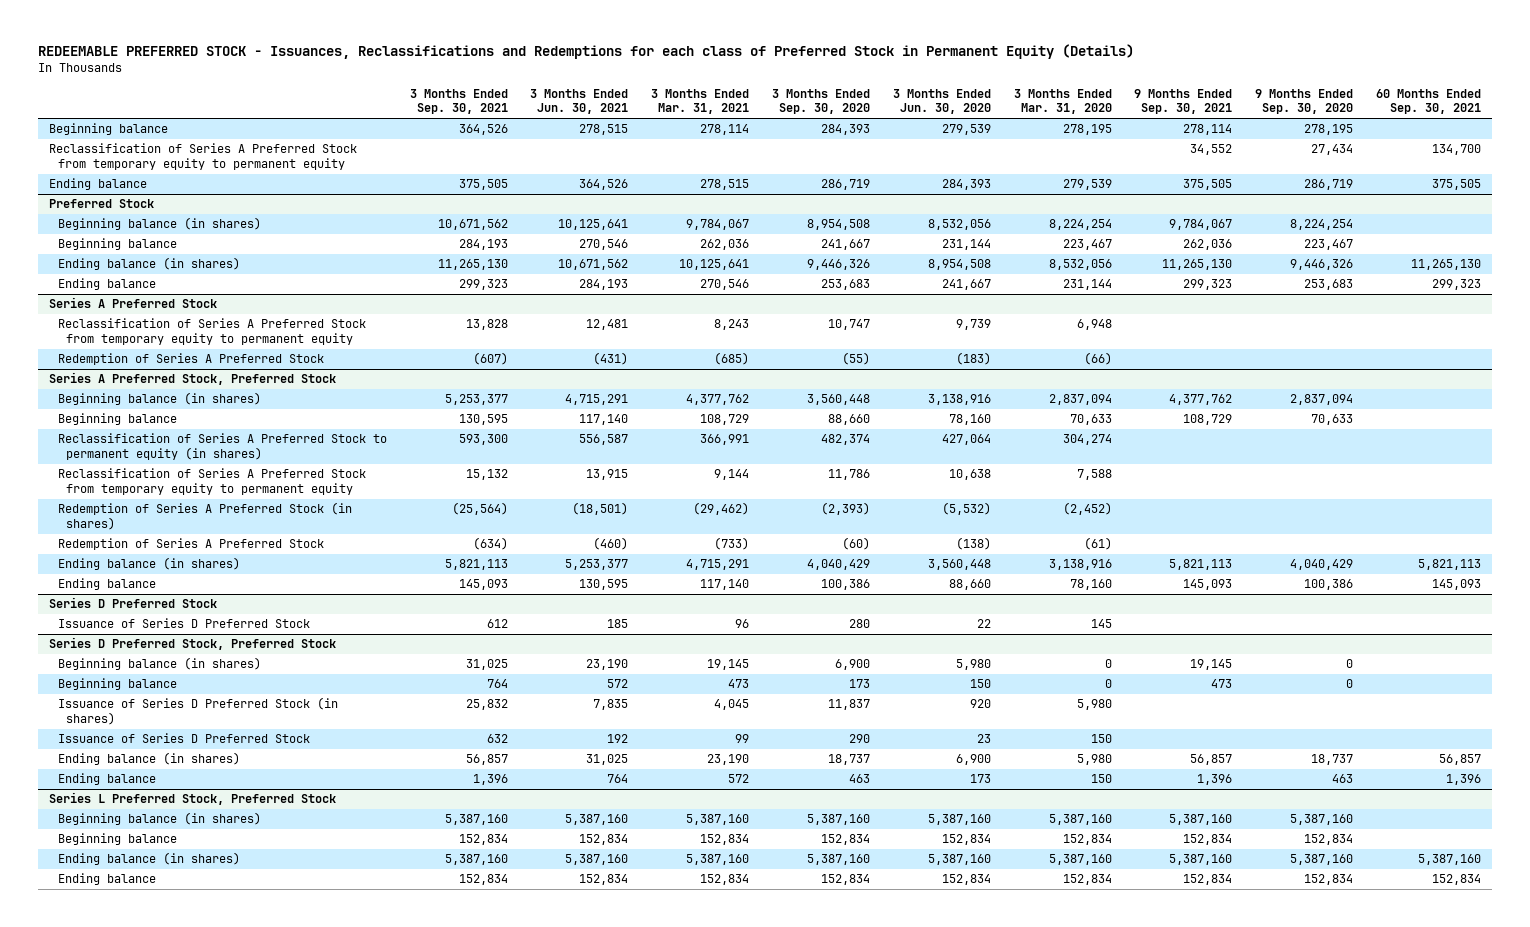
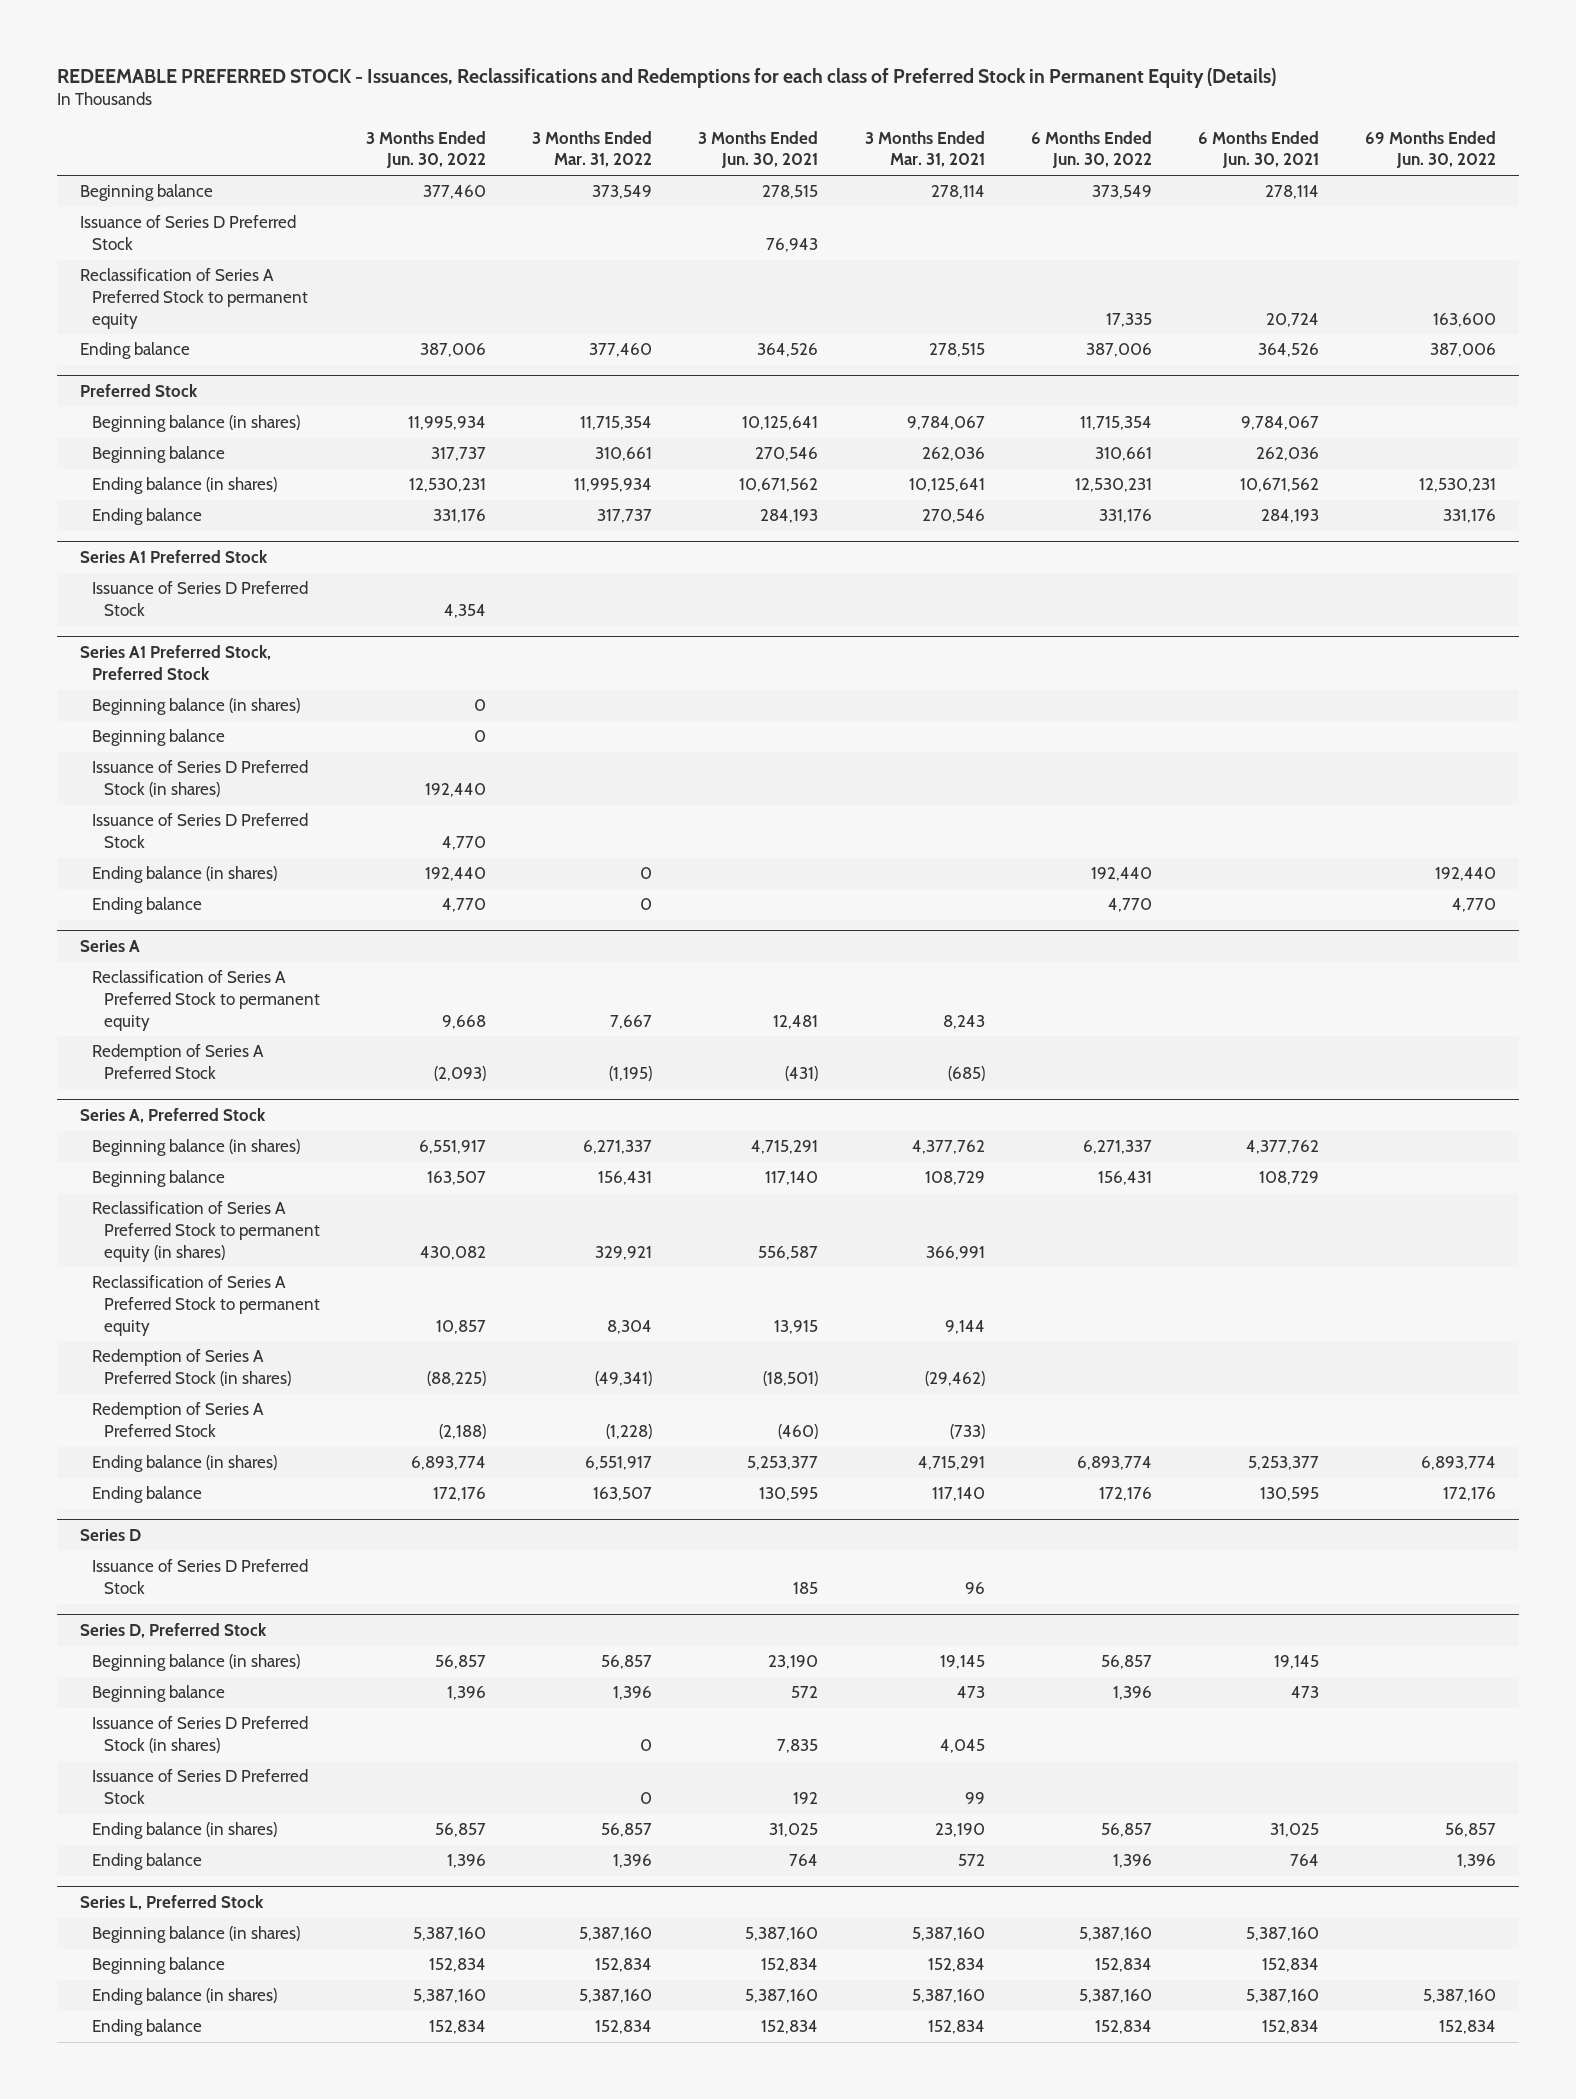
- | 3 Months Ended Sep. 30, 2021 | 3 Months Ended Jun. 30, 2021 | 3 Months Ended Mar. 31, 2021 | 3 Months Ended Sep. 30, 2020 | 3 Months Ended Jun. 30, 2020 | 3 Months Ended Mar. 31, 2020 | 9 Months Ended Sep. 30, 2021 | 9 Months Ended Sep. 30, 2020 | 60 Months Ended Sep. 30, 2021
+ | 3 Months Ended Jun. 30, 2022 | 3 Months Ended Mar. 31, 2022 | 3 Months Ended Jun. 30, 2021 | 3 Months Ended Mar. 31, 2021 | 6 Months Ended Jun. 30, 2022 | 6 Months Ended Jun. 30, 2021 | 69 Months Ended Jun. 30, 2022
- Reclassification of Series A Preferred Stock from temporary equity to permanent equity | | | | | | | 34,552 | 27,434 | 134,700
+ Issuance of Series D Preferred Stock | | | 76,943 | | | |
+ Reclassification of Series A Preferred Stock to permanent equity | | | | | 17,335 | 20,724 | 163,600
- Series A Preferred Stock
- Reclassification of Series A Preferred Stock from temporary equity to permanent equity | 13,828 | 12,481 | 8,243 | 10,747 | 9,739 | 6,948 | | |
+ Series A1 Preferred Stock
+ Issuance of Series D Preferred Stock | 4,354 | | | | | |
+ Series A1 Preferred Stock, Preferred Stock
+ Beginning balance (in shares) | 0 | | | | | |
+ Beginning balance | 0 | | | | | |
+ Issuance of Series D Preferred Stock (in shares) | 192,440 | | | | | |
+ Issuance of Series D Preferred Stock | 4,770 | | | | | |
+ Ending balance (in shares) | 192,440 | 0 | | | 192,440 | | 192,440
+ Ending balance | 4,770 | 0 | | | 4,770 | | 4,770
+ Series A
+ Reclassification of Series A Preferred Stock to permanent equity | 9,668 | 7,667 | 12,481 | 8,243 | | |
- Series A Preferred Stock, Preferred Stock
+ Series A, Preferred Stock
- Reclassification of Series A Preferred Stock from temporary equity to permanent equity | 15,132 | 13,915 | 9,144 | 11,786 | 10,638 | 7,588 | | |
+ Reclassification of Series A Preferred Stock to permanent equity | 10,857 | 8,304 | 13,915 | 9,144 | | |
- Series D Preferred Stock
+ Series D
- Series D Preferred Stock, Preferred Stock
+ Series D, Preferred Stock
- Series L Preferred Stock, Preferred Stock
+ Series L, Preferred Stock

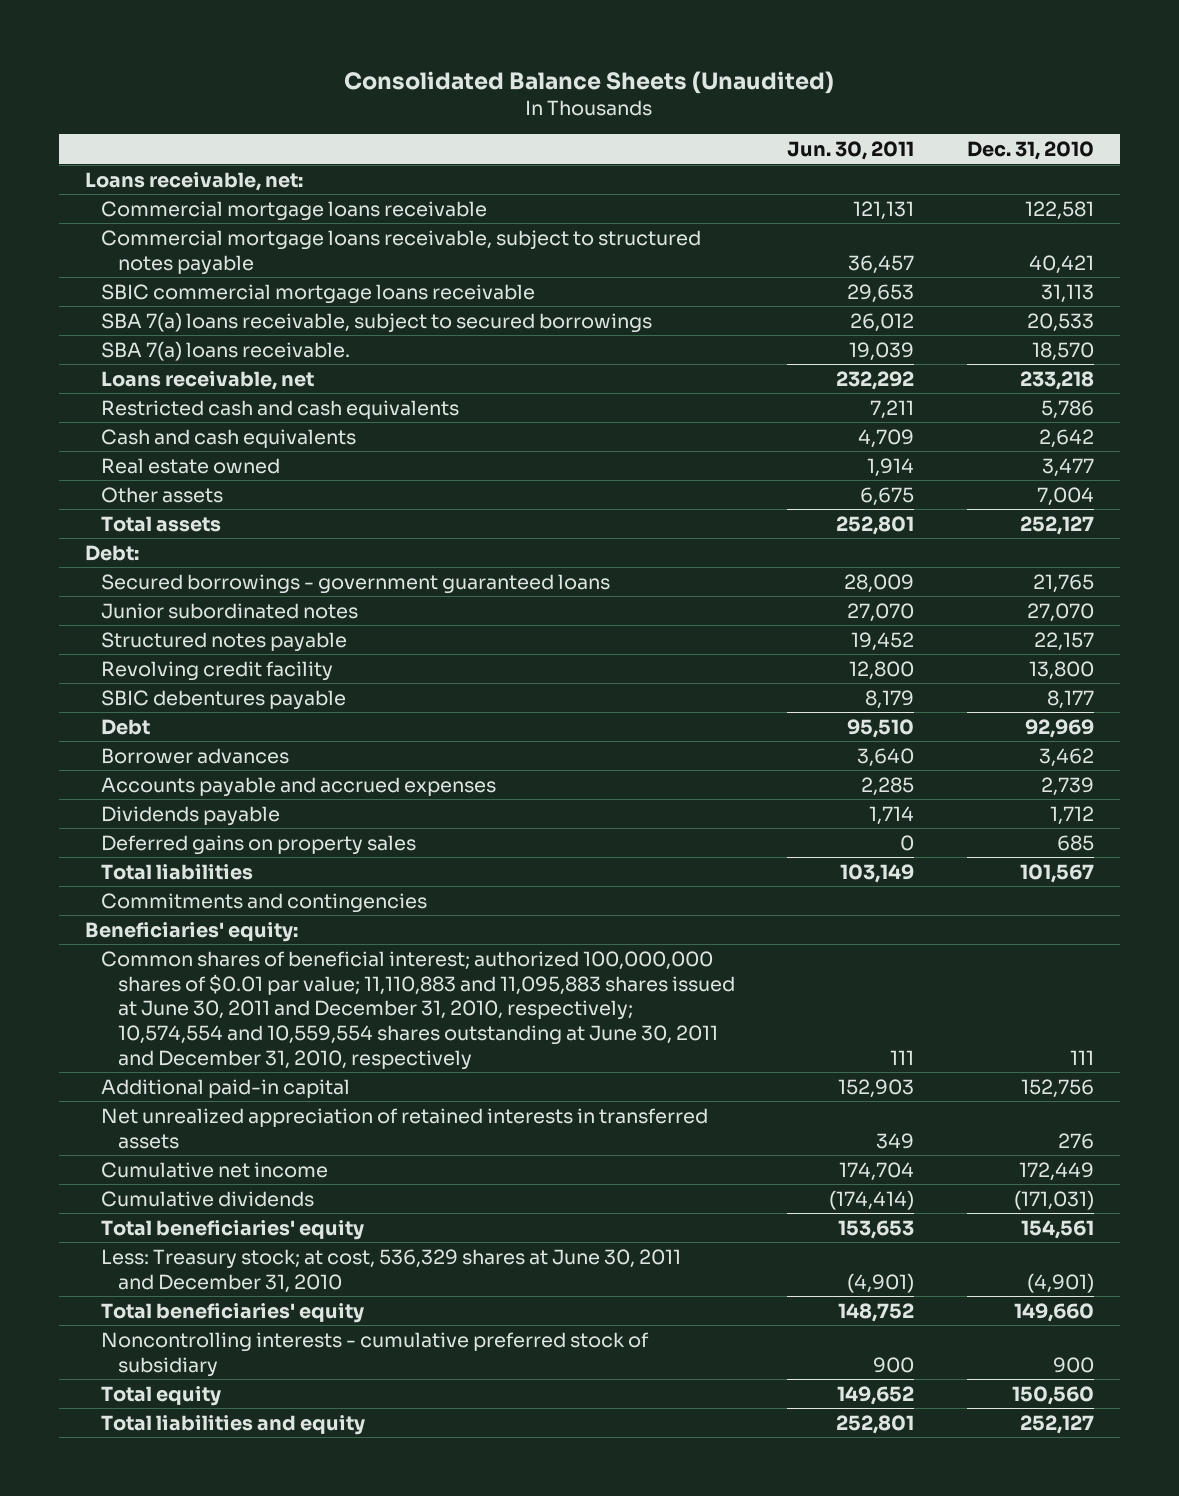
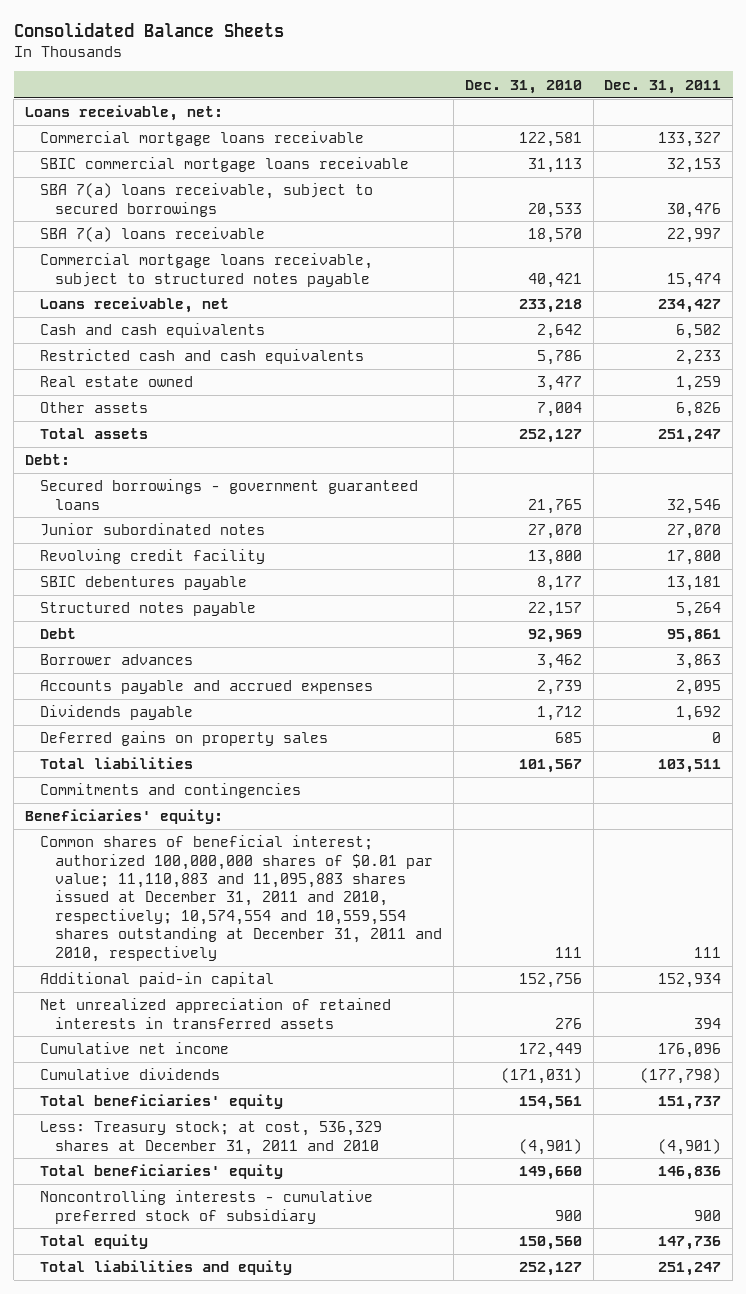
- Consolidated Balance Sheets (Unaudited)
+ Consolidated Balance Sheets
- | Jun. 30, 2011 | Dec. 31, 2010
+ | Dec. 31, 2010 | Dec. 31, 2011
- SBA 7(a) loans receivable. | 19,039 | 18,570
+ SBA 7(a) loans receivable | 18,570 | 22,997
moved down: Commercial mortgage loans receivable, subject to structured notes payable | 40,421 | 15,474
moved down: Restricted cash and cash equivalents | 5,786 | 2,233
moved down: Structured notes payable | 22,157 | 5,264
- Common shares of beneficial interest; authorized 100,000,000 shares of $0.01 par value; 11,110,883 and 11,095,883 shares issued at June 30, 2011 and December 31, 2010, respectively; 10,574,554 and 10,559,554 shares outstanding at June 30, 2011 and December 31, 2010, respectively | 111 | 111
+ Common shares of beneficial interest; authorized 100,000,000 shares of $0.01 par value; 11,110,883 and 11,095,883 shares issued at December 31, 2011 and 2010, respectively; 10,574,554 and 10,559,554 shares outstanding at December 31, 2011 and 2010, respectively | 111 | 111
- Less: Treasury stock; at cost, 536,329 shares at June 30, 2011 and December 31, 2010 | (4,901) | (4,901)
+ Less: Treasury stock; at cost, 536,329 shares at December 31, 2011 and 2010 | (4,901) | (4,901)

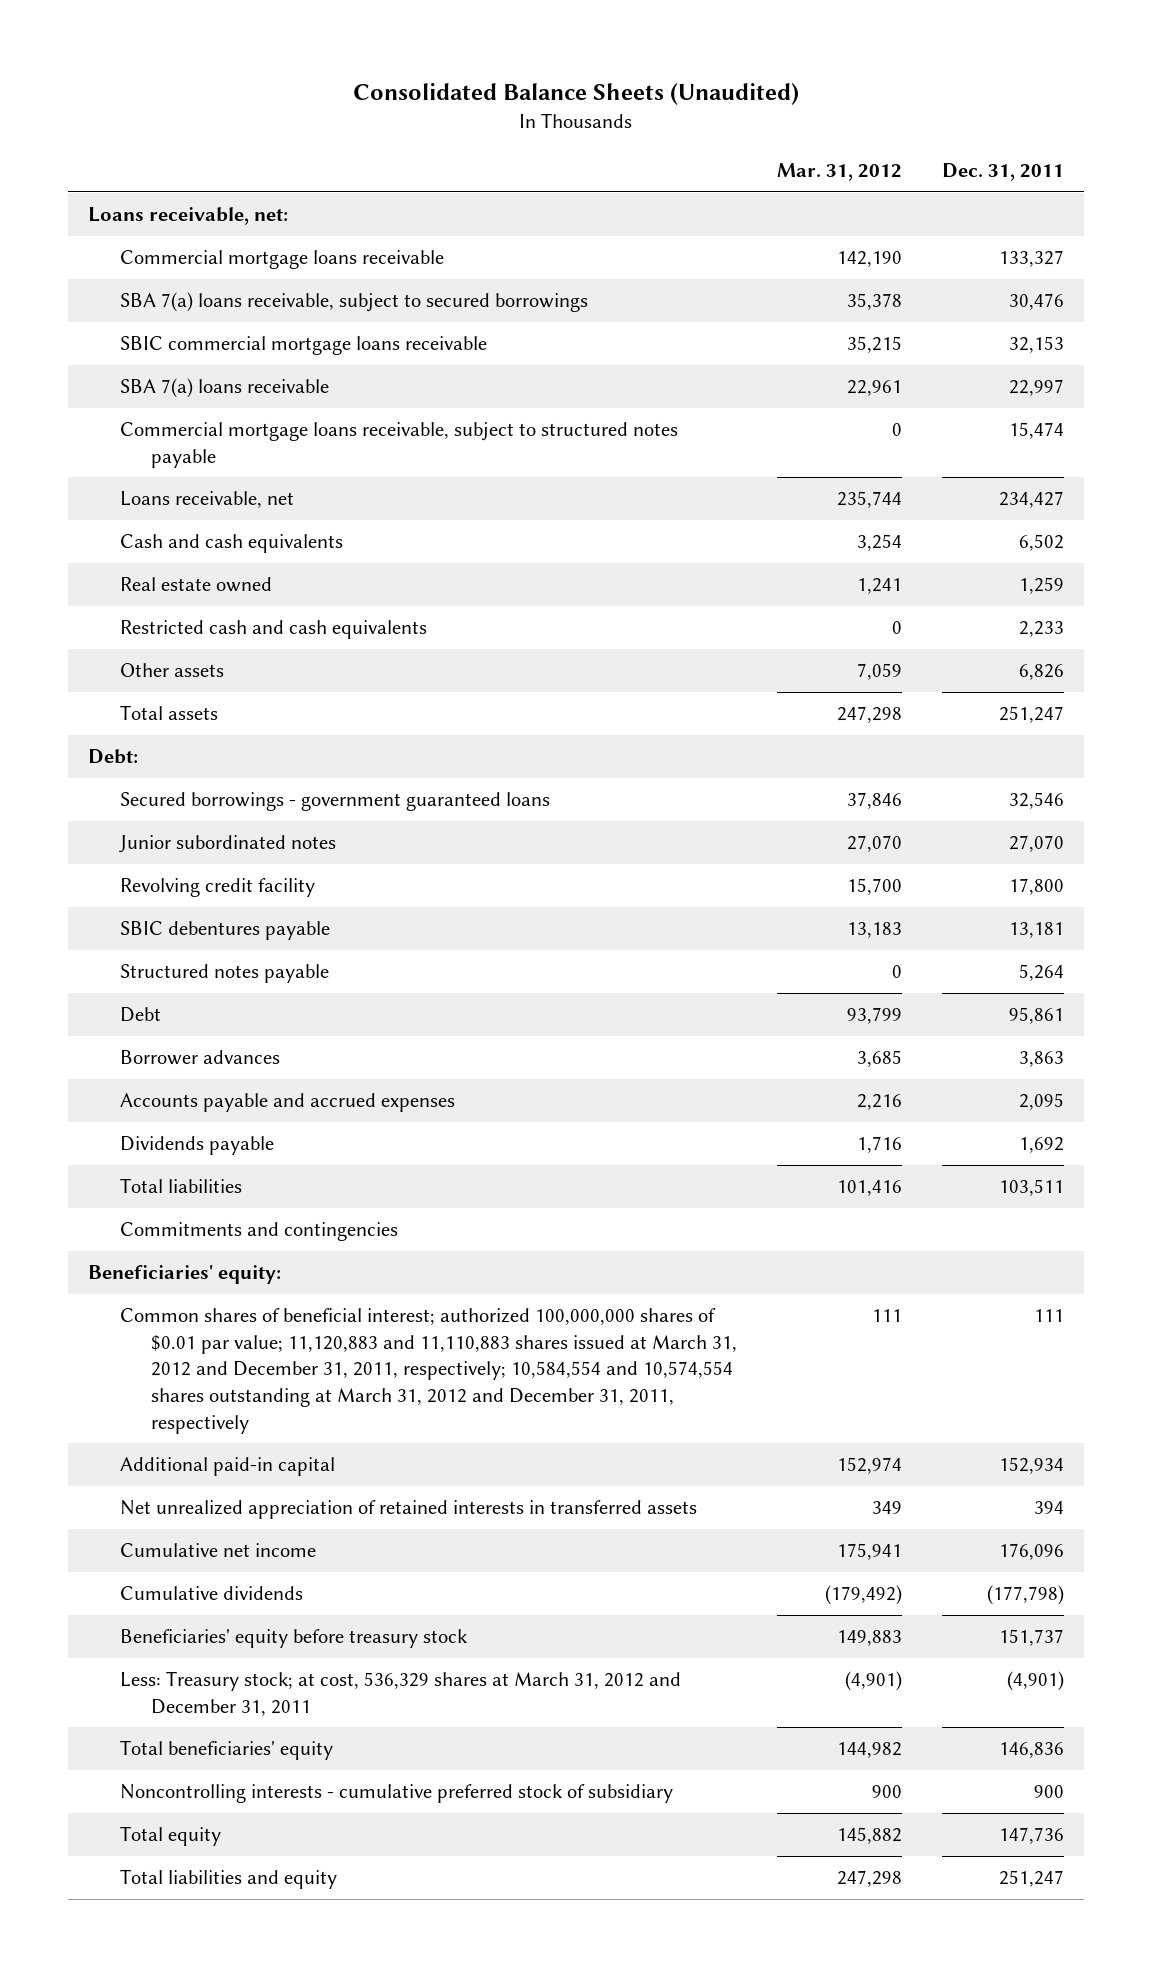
- Consolidated Balance Sheets
+ Consolidated Balance Sheets (Unaudited)
- | Dec. 31, 2010 | Dec. 31, 2011
+ | Mar. 31, 2012 | Dec. 31, 2011
moved down: SBIC commercial mortgage loans receivable | 35,215 | 32,153
moved down: Restricted cash and cash equivalents | 0 | 2,233
- Deferred gains on property sales | 685 | 0
- Common shares of beneficial interest; authorized 100,000,000 shares of $0.01 par value; 11,110,883 and 11,095,883 shares issued at December 31, 2011 and 2010, respectively; 10,574,554 and 10,559,554 shares outstanding at December 31, 2011 and 2010, respectively | 111 | 111
+ Common shares of beneficial interest; authorized 100,000,000 shares of $0.01 par value; 11,120,883 and 11,110,883 shares issued at March 31, 2012 and December 31, 2011, respectively; 10,584,554 and 10,574,554 shares outstanding at March 31, 2012 and December 31, 2011, respectively | 111 | 111
- Total beneficiaries' equity | 154,561 | 151,737
- Less: Treasury stock; at cost, 536,329 shares at December 31, 2011 and 2010 | (4,901) | (4,901)
+ Beneficiaries' equity before treasury stock | 149,883 | 151,737
+ Less: Treasury stock; at cost, 536,329 shares at March 31, 2012 and December 31, 2011 | (4,901) | (4,901)

